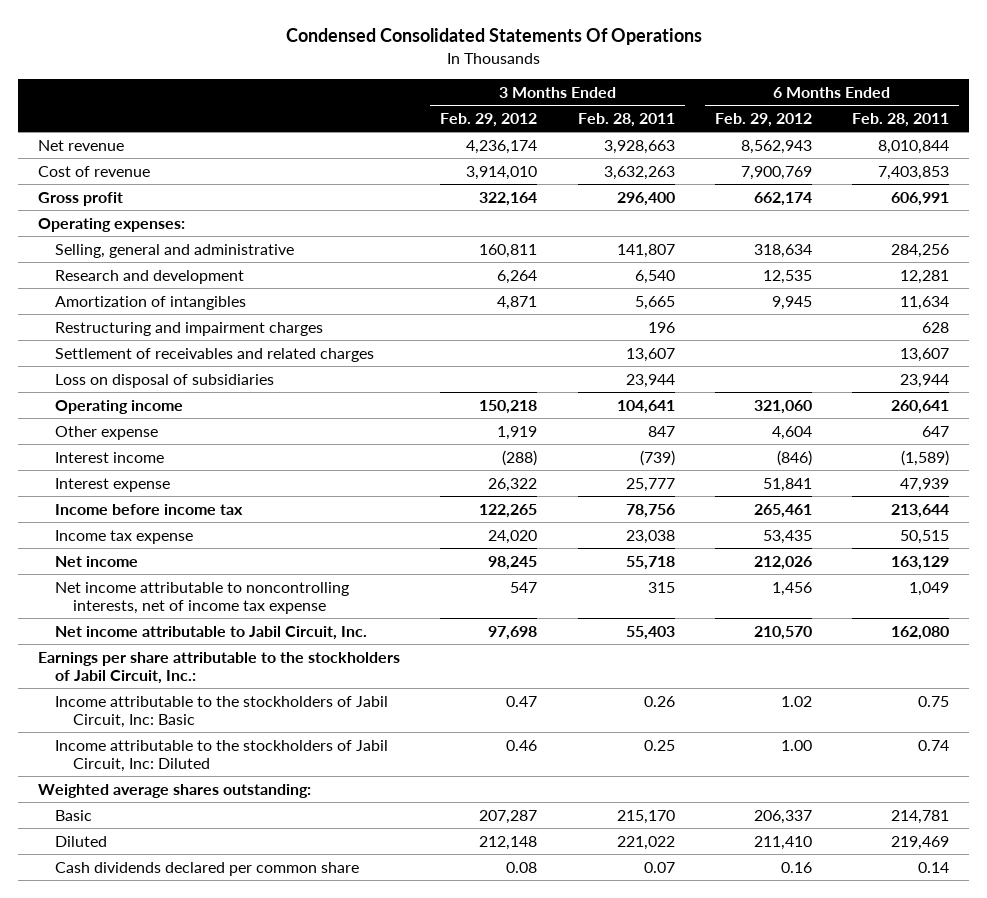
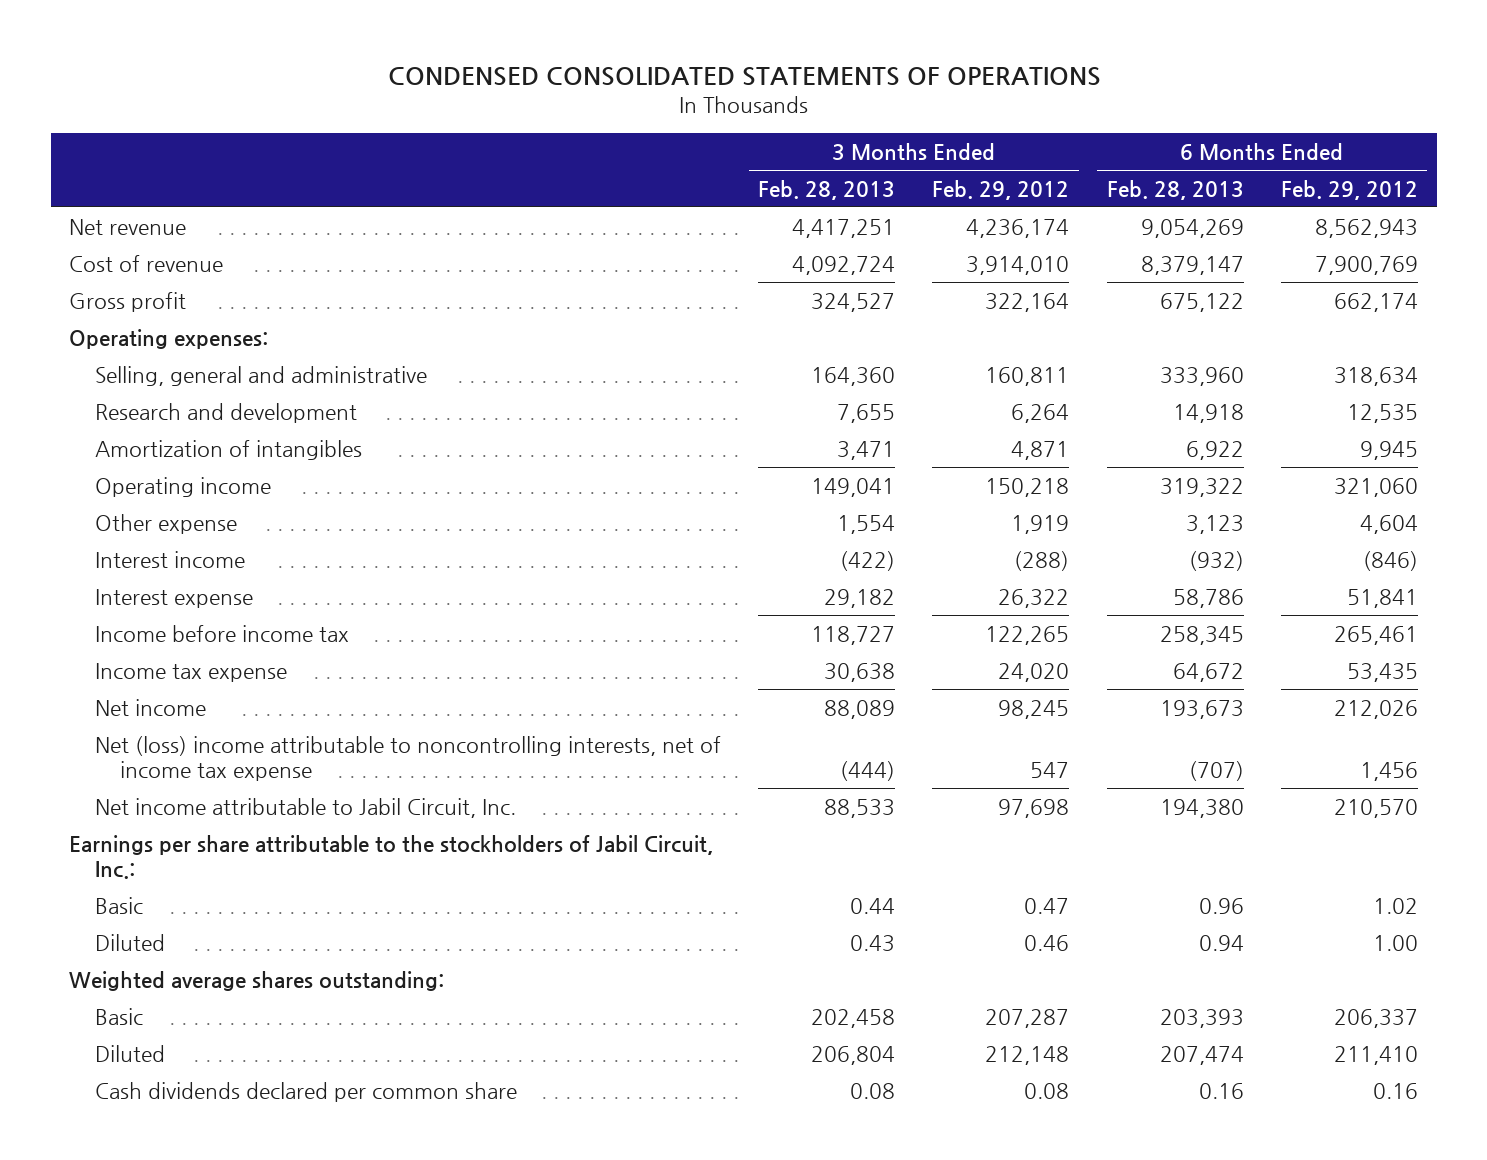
- Condensed Consolidated Statements Of Operations
+ CONDENSED CONSOLIDATED STATEMENTS OF OPERATIONS
- | 3 Months Ended Feb. 29, 2012 | 3 Months Ended Feb. 28, 2011 | 6 Months Ended Feb. 29, 2012 | 6 Months Ended Feb. 28, 2011
+ | 3 Months Ended Feb. 28, 2013 | 3 Months Ended Feb. 29, 2012 | 6 Months Ended Feb. 28, 2013 | 6 Months Ended Feb. 29, 2012
- Restructuring and impairment charges | | 196 | | 628
- Settlement of receivables and related charges | | 13,607 | | 13,607
- Loss on disposal of subsidiaries | | 23,944 | | 23,944
- Net income attributable to noncontrolling interests, net of income tax expense | 547 | 315 | 1,456 | 1,049
+ Net (loss) income attributable to noncontrolling interests, net of income tax expense | (444) | 547 | (707) | 1,456
- Income attributable to the stockholders of Jabil Circuit, Inc: Basic | 0.47 | 0.26 | 1.02 | 0.75
- Income attributable to the stockholders of Jabil Circuit, Inc: Diluted | 0.46 | 0.25 | 1.00 | 0.74
+ Basic | 0.44 | 0.47 | 0.96 | 1.02
+ Diluted | 0.43 | 0.46 | 0.94 | 1.00

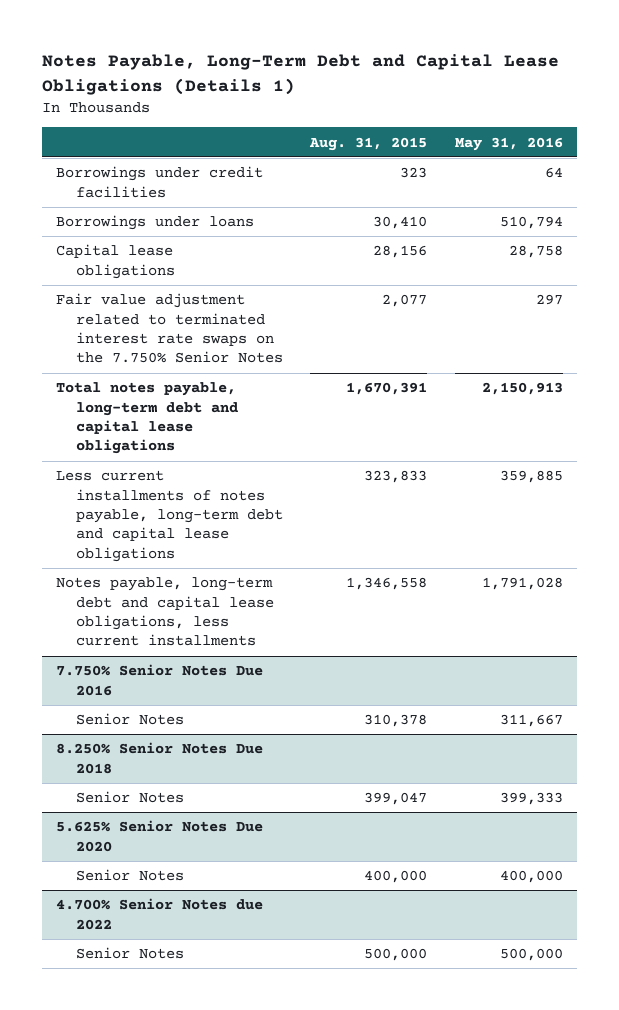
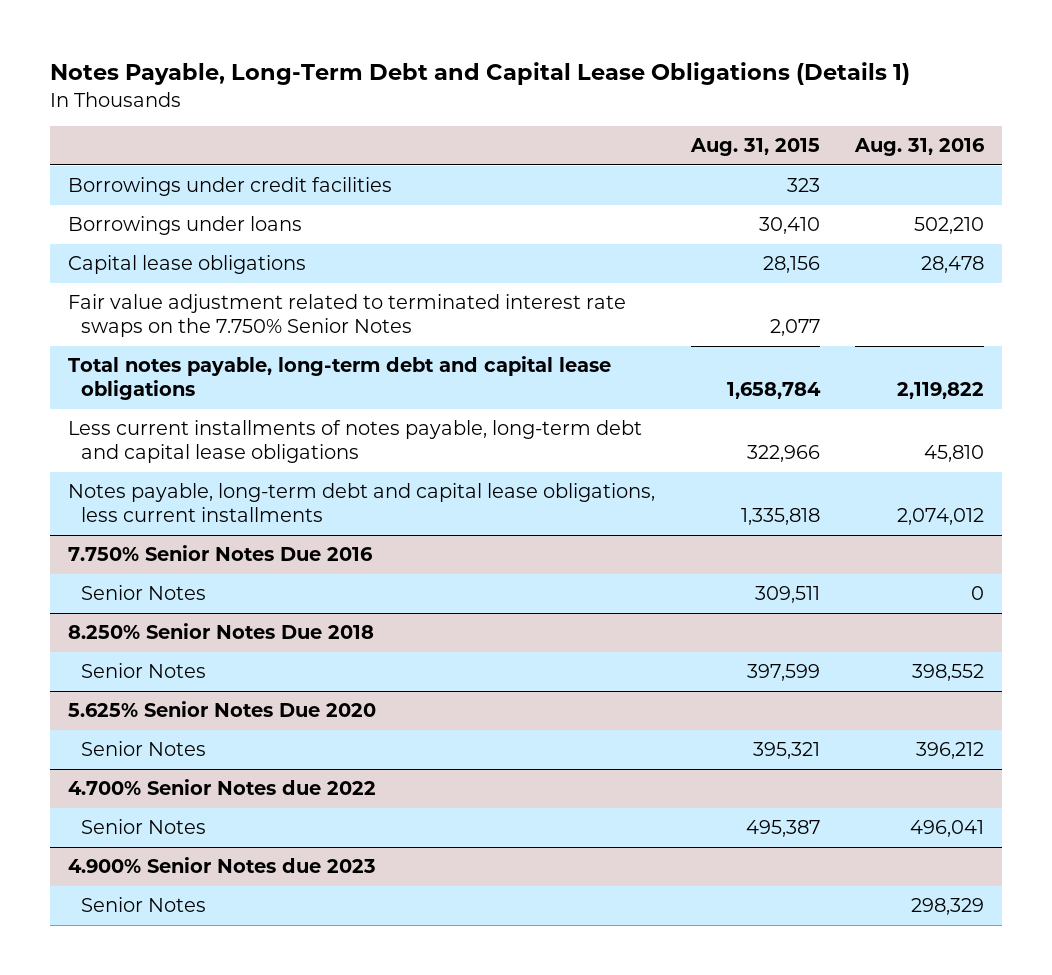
- | Aug. 31, 2015 | May 31, 2016
+ | Aug. 31, 2015 | Aug. 31, 2016
- Total notes payable, long-term debt and capital lease obligations | 1,670,391 | 2,150,913
- Less current installments of notes payable, long-term debt and capital lease obligations | 323,833 | 359,885
- Notes payable, long-term debt and capital lease obligations, less current installments | 1,346,558 | 1,791,028
+ Total notes payable, long-term debt and capital lease obligations | 1,658,784 | 2,119,822
+ Less current installments of notes payable, long-term debt and capital lease obligations | 322,966 | 45,810
+ Notes payable, long-term debt and capital lease obligations, less current installments | 1,335,818 | 2,074,012
@ 7.750% Senior Notes Due 2016
- Senior Notes | 310,378 | 311,667
+ Senior Notes | 309,511 | 0
@ 8.250% Senior Notes Due 2018
- Senior Notes | 399,047 | 399,333
+ Senior Notes | 397,599 | 398,552
@ 5.625% Senior Notes Due 2020
- Senior Notes | 400,000 | 400,000
+ Senior Notes | 395,321 | 396,212
@ 4.700% Senior Notes due 2022
- Senior Notes | 500,000 | 500,000
+ Senior Notes | 495,387 | 496,041
+ 4.900% Senior Notes due 2023
+ Senior Notes | | 298,329

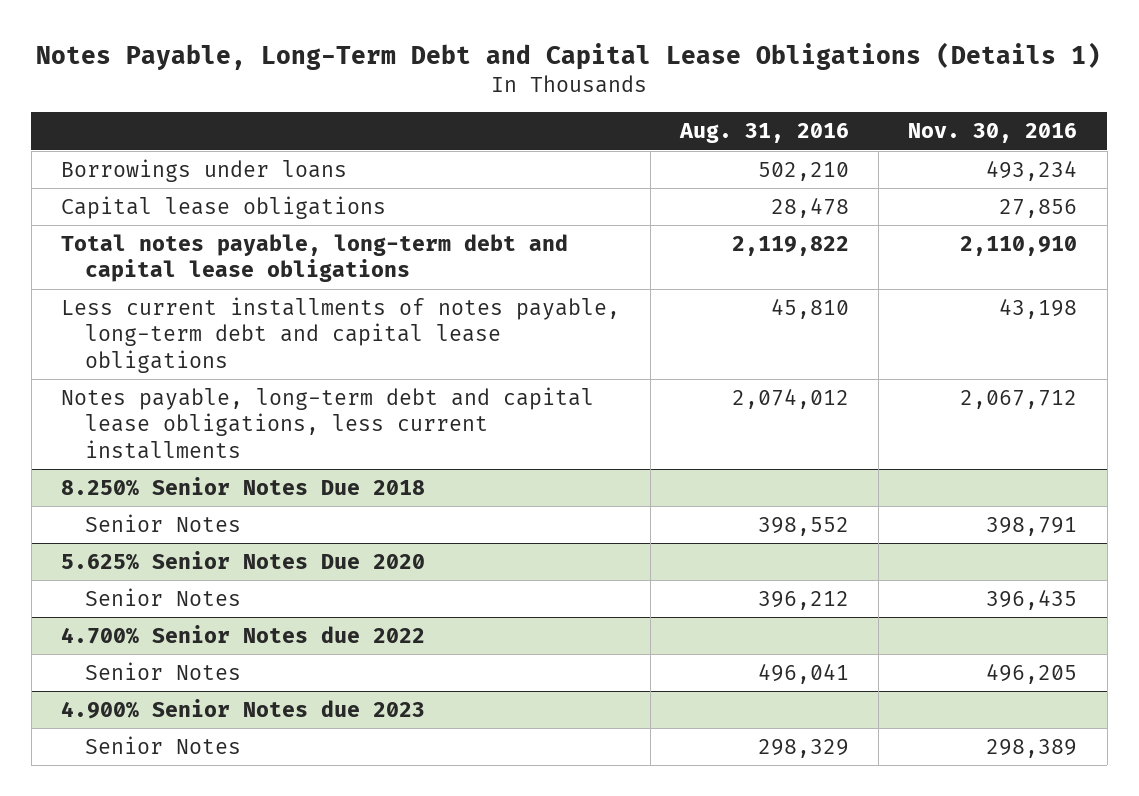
- | Aug. 31, 2015 | Aug. 31, 2016
+ | Aug. 31, 2016 | Nov. 30, 2016
- Borrowings under credit facilities | 323 |
- Fair value adjustment related to terminated interest rate swaps on the 7.750% Senior Notes | 2,077 |
- 7.750% Senior Notes Due 2016
- Senior Notes | 309,511 | 0

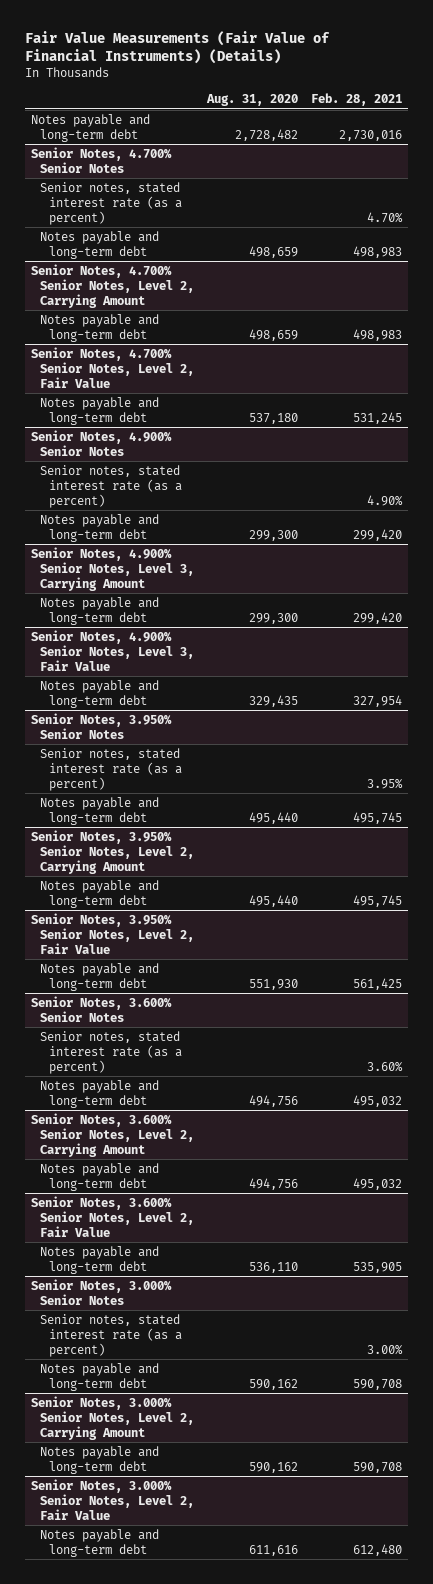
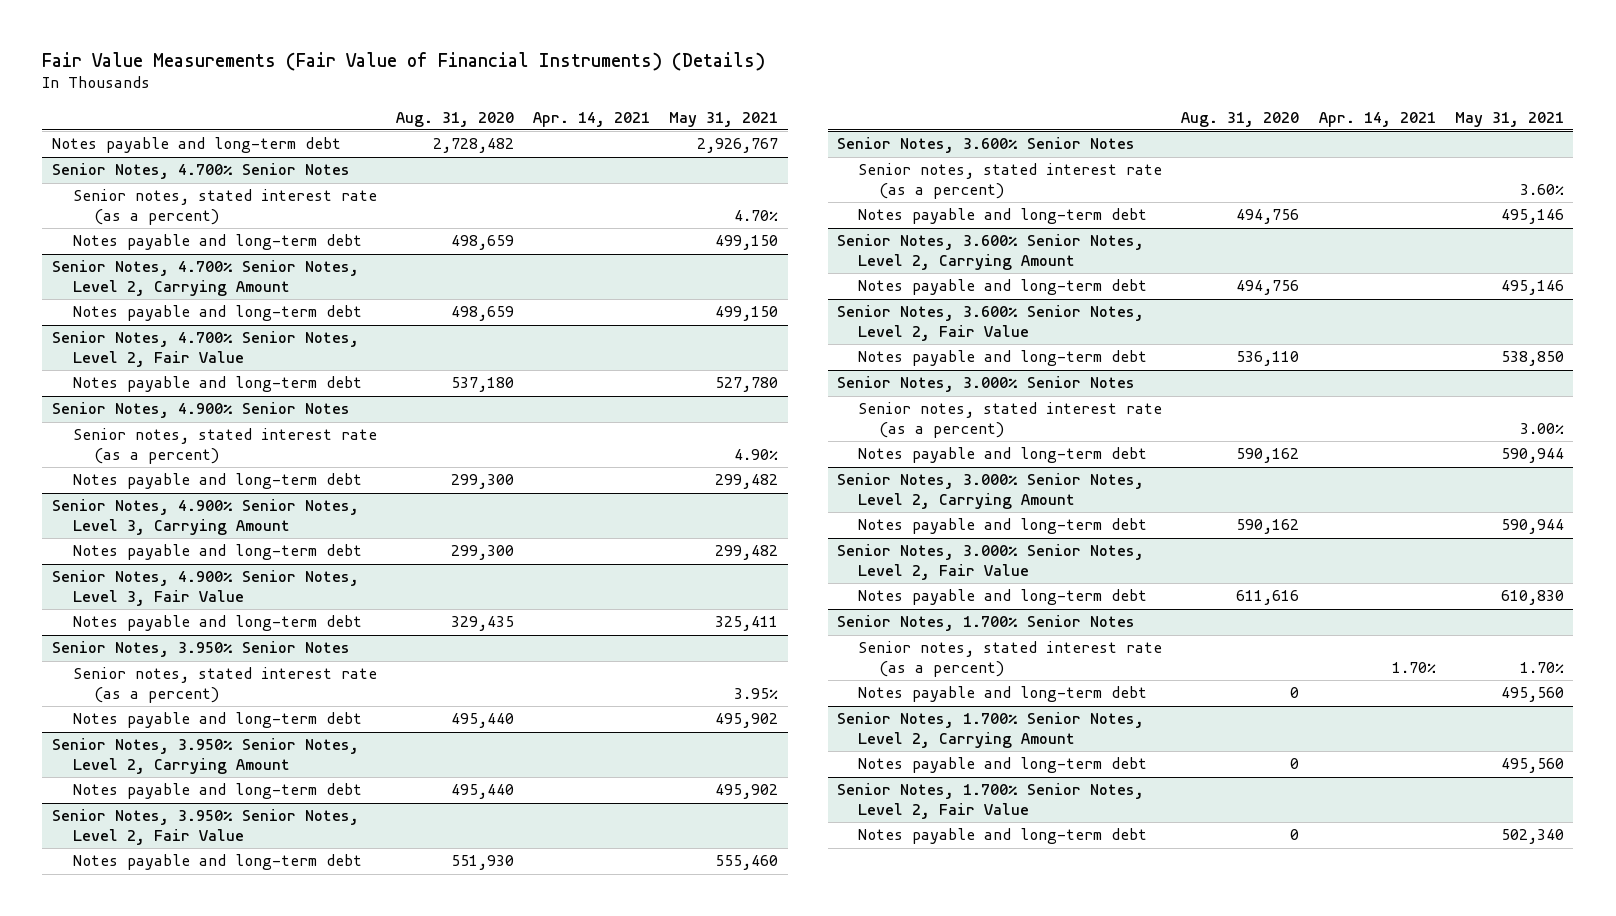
- | Aug. 31, 2020 | Feb. 28, 2021
+ | Aug. 31, 2020 | Apr. 14, 2021 | May 31, 2021
+ Senior Notes, 1.700% Senior Notes
+ Senior notes, stated interest rate (as a percent) | | 1.70% | 1.70%
+ Notes payable and long-term debt | 0 | | 495,560
+ Senior Notes, 1.700% Senior Notes, Level 2, Carrying Amount
+ Notes payable and long-term debt | 0 | | 495,560
+ Senior Notes, 1.700% Senior Notes, Level 2, Fair Value
+ Notes payable and long-term debt | 0 | | 502,340

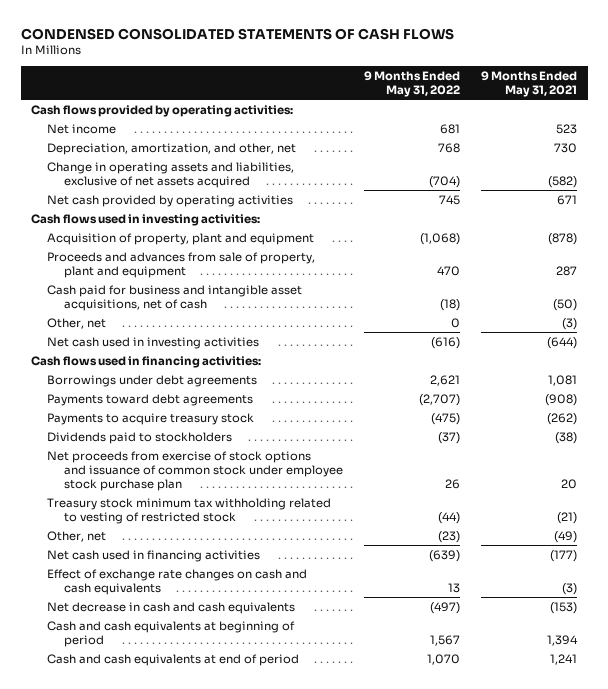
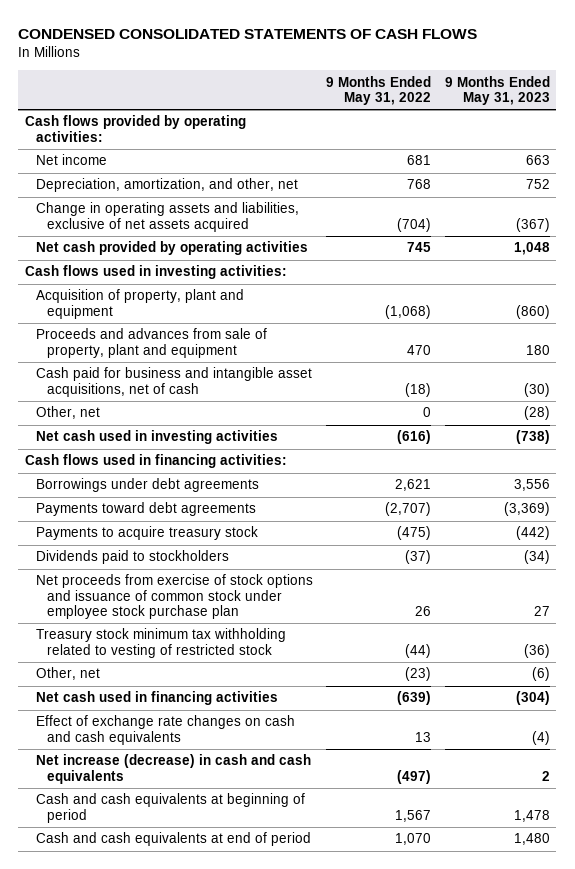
- | 9 Months Ended May 31, 2022 | 9 Months Ended May 31, 2021
+ | 9 Months Ended May 31, 2022 | 9 Months Ended May 31, 2023
- Net decrease in cash and cash equivalents | (497) | (153)
+ Net increase (decrease) in cash and cash equivalents | (497) | 2

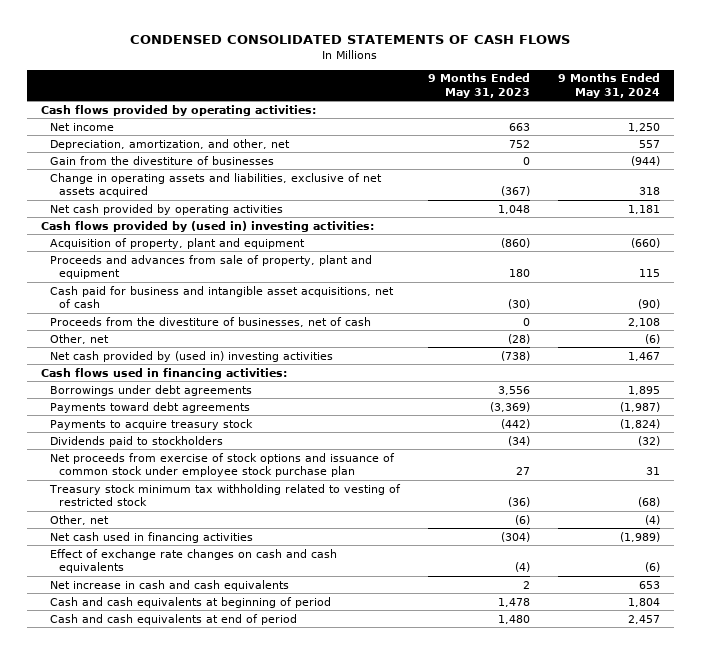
- | 9 Months Ended May 31, 2022 | 9 Months Ended May 31, 2023
+ | 9 Months Ended May 31, 2023 | 9 Months Ended May 31, 2024
+ Gain from the divestiture of businesses | 0 | (944)
- Cash flows used in investing activities:
+ Cash flows provided by (used in) investing activities:
+ Proceeds from the divestiture of businesses, net of cash | 0 | 2,108
- Net cash used in investing activities | (616) | (738)
+ Net cash provided by (used in) investing activities | (738) | 1,467
- Net increase (decrease) in cash and cash equivalents | (497) | 2
+ Net increase in cash and cash equivalents | 2 | 653

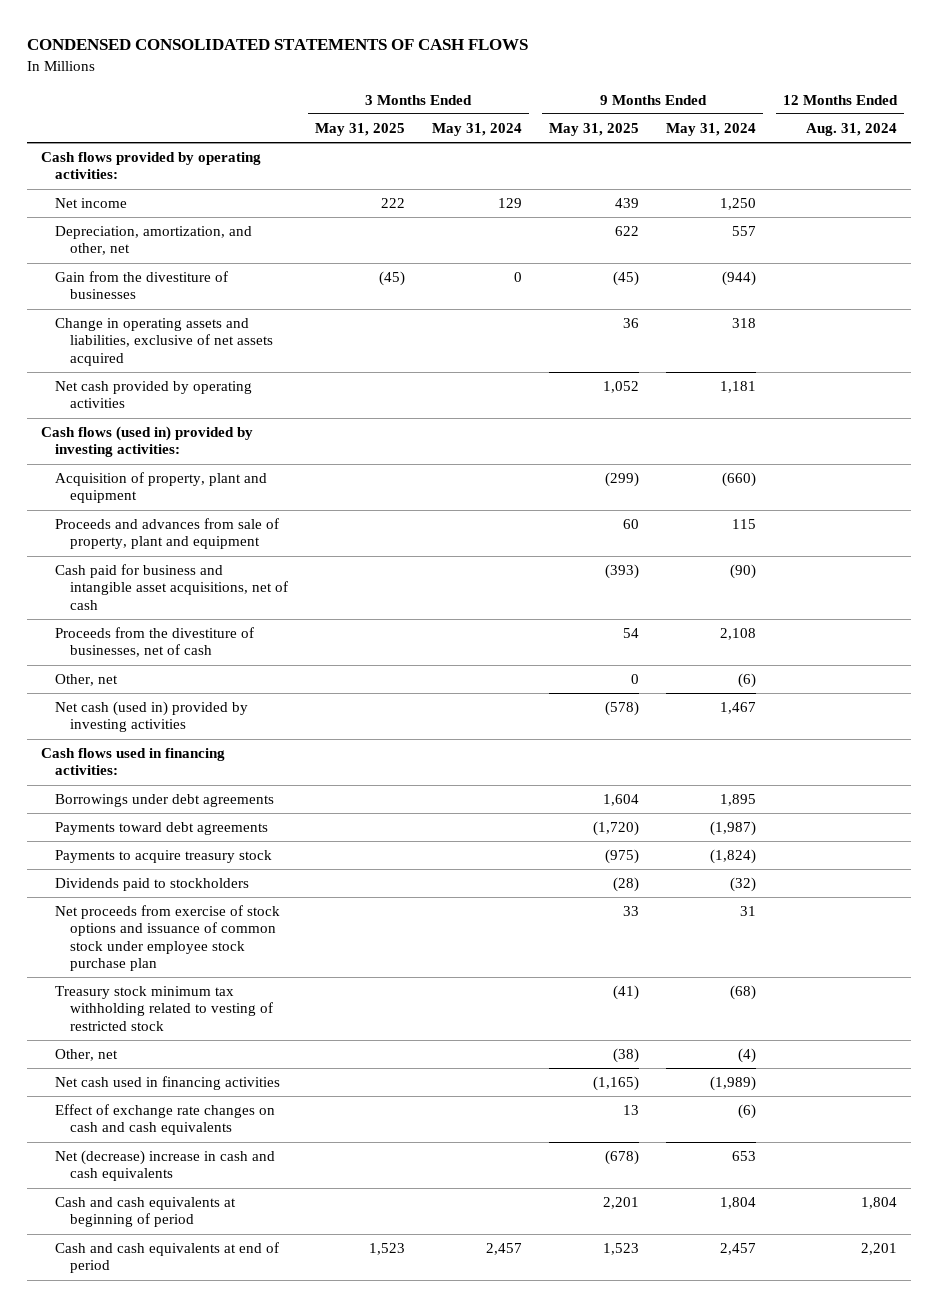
- | 9 Months Ended May 31, 2023 | 9 Months Ended May 31, 2024
+ | 3 Months Ended May 31, 2025 | 3 Months Ended May 31, 2024 | 9 Months Ended May 31, 2025 | 9 Months Ended May 31, 2024 | 12 Months Ended Aug. 31, 2024
- Cash flows provided by (used in) investing activities:
+ Cash flows (used in) provided by investing activities:
- Net cash provided by (used in) investing activities | (738) | 1,467
+ Net cash (used in) provided by investing activities | | | (578) | 1,467 |
- Net increase in cash and cash equivalents | 2 | 653
+ Net (decrease) increase in cash and cash equivalents | | | (678) | 653 |

